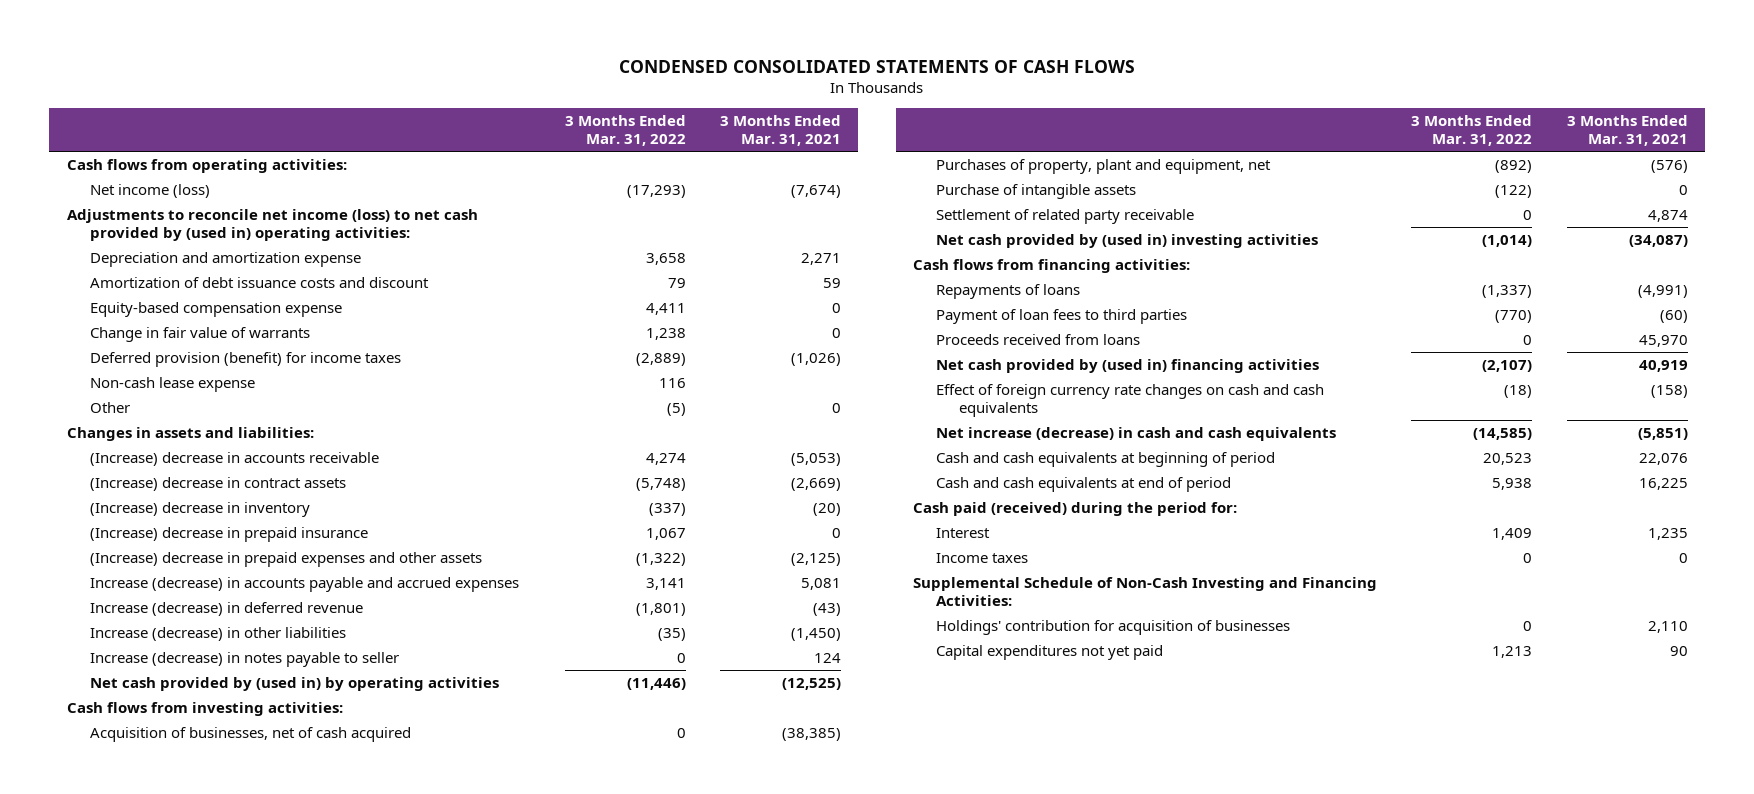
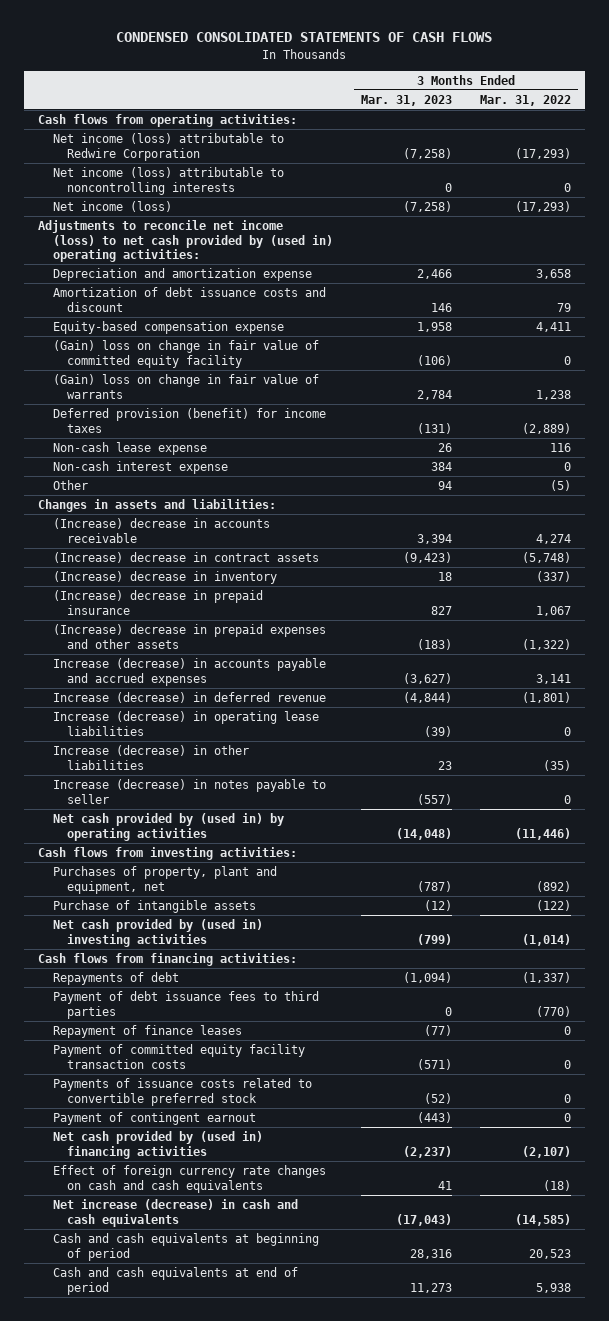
- | 3 Months Ended Mar. 31, 2022 | 3 Months Ended Mar. 31, 2021
+ | 3 Months Ended Mar. 31, 2023 | 3 Months Ended Mar. 31, 2022
+ Net income (loss) attributable to Redwire Corporation | (7,258) | (17,293)
+ Net income (loss) attributable to noncontrolling interests | 0 | 0
- Change in fair value of warrants | 1,238 | 0
+ (Gain) loss on change in fair value of committed equity facility | (106) | 0
+ (Gain) loss on change in fair value of warrants | 2,784 | 1,238
+ Non-cash interest expense | 384 | 0
+ Increase (decrease) in operating lease liabilities | (39) | 0
- Acquisition of businesses, net of cash acquired | 0 | (38,385)
- Settlement of related party receivable | 0 | 4,874
- Repayments of loans | (1,337) | (4,991)
- Payment of loan fees to third parties | (770) | (60)
- Proceeds received from loans | 0 | 45,970
+ Repayments of debt | (1,094) | (1,337)
+ Payment of debt issuance fees to third parties | 0 | (770)
+ Repayment of finance leases | (77) | 0
+ Payment of committed equity facility transaction costs | (571) | 0
+ Payments of issuance costs related to convertible preferred stock | (52) | 0
+ Payment of contingent earnout | (443) | 0
- Cash paid (received) during the period for:
- Interest | 1,409 | 1,235
- Income taxes | 0 | 0
- Supplemental Schedule of Non-Cash Investing and Financing Activities:
- Holdings' contribution for acquisition of businesses | 0 | 2,110
- Capital expenditures not yet paid | 1,213 | 90

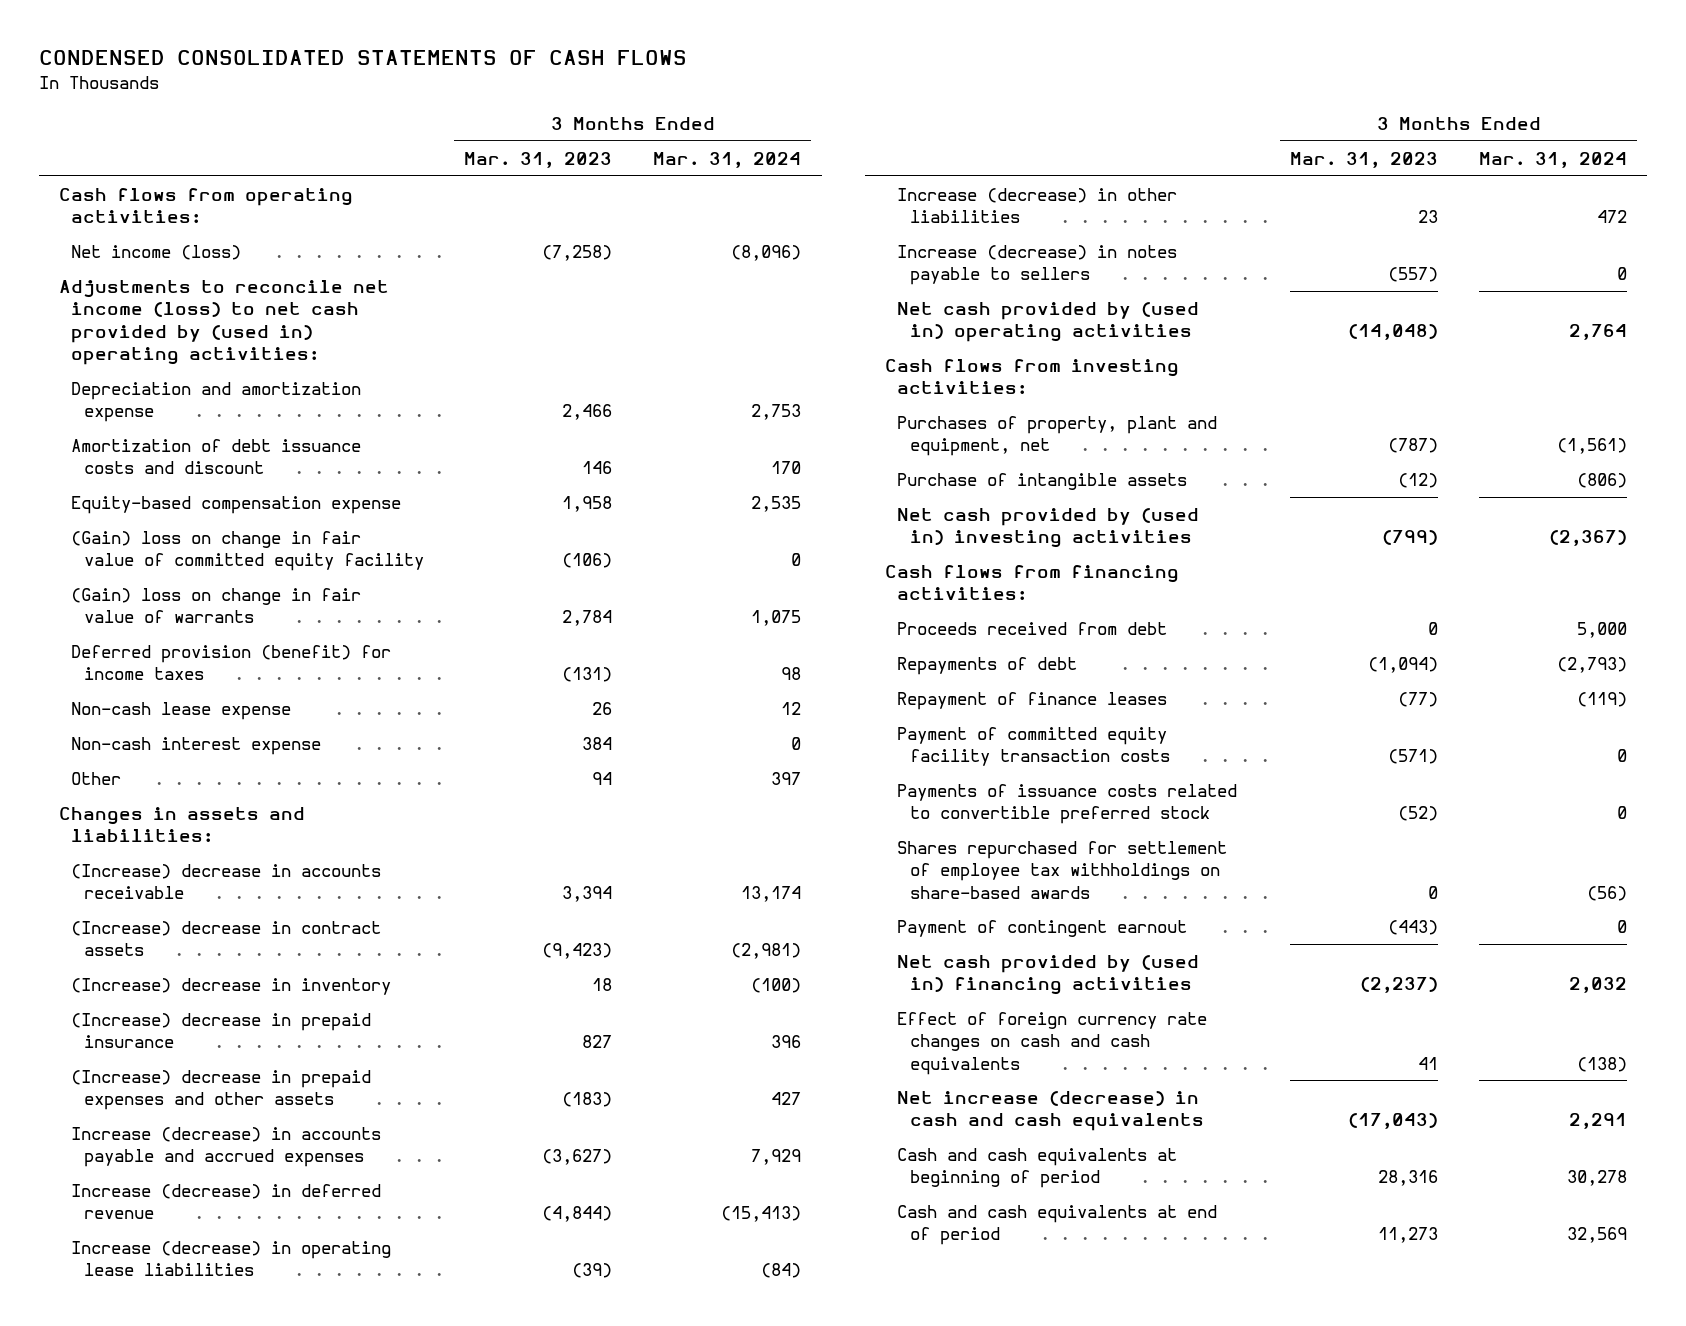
- | 3 Months Ended Mar. 31, 2023 | 3 Months Ended Mar. 31, 2022
+ | 3 Months Ended Mar. 31, 2023 | 3 Months Ended Mar. 31, 2024
- Net income (loss) attributable to Redwire Corporation | (7,258) | (17,293)
- Net income (loss) attributable to noncontrolling interests | 0 | 0
- Increase (decrease) in notes payable to seller | (557) | 0
- Net cash provided by (used in) by operating activities | (14,048) | (11,446)
+ Increase (decrease) in notes payable to sellers | (557) | 0
+ Net cash provided by (used in) operating activities | (14,048) | 2,764
+ Proceeds received from debt | 0 | 5,000
- Payment of debt issuance fees to third parties | 0 | (770)
+ Shares repurchased for settlement of employee tax withholdings on share-based awards | 0 | (56)

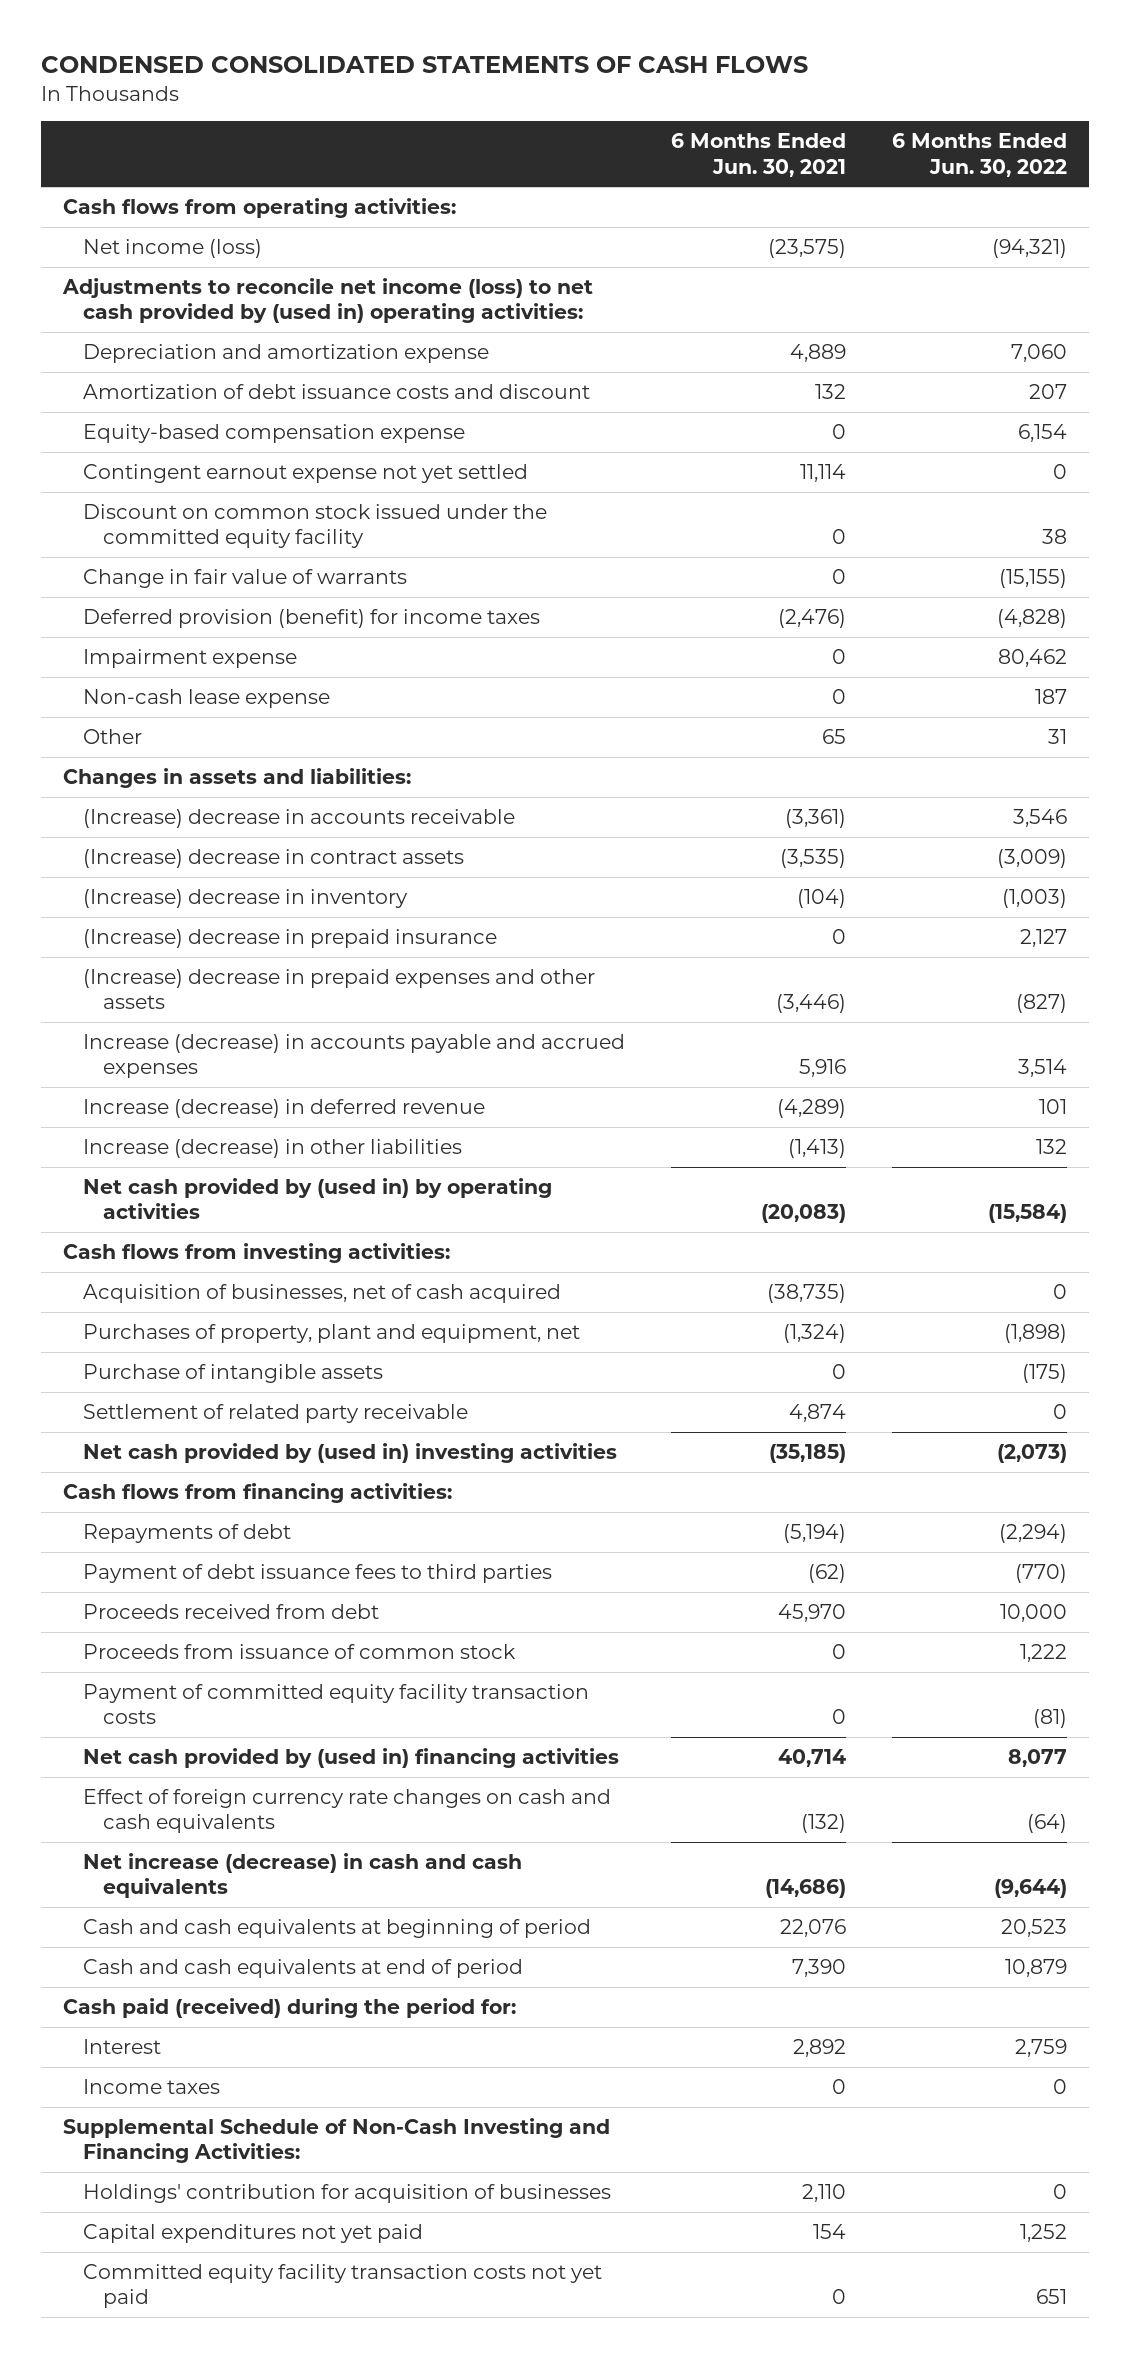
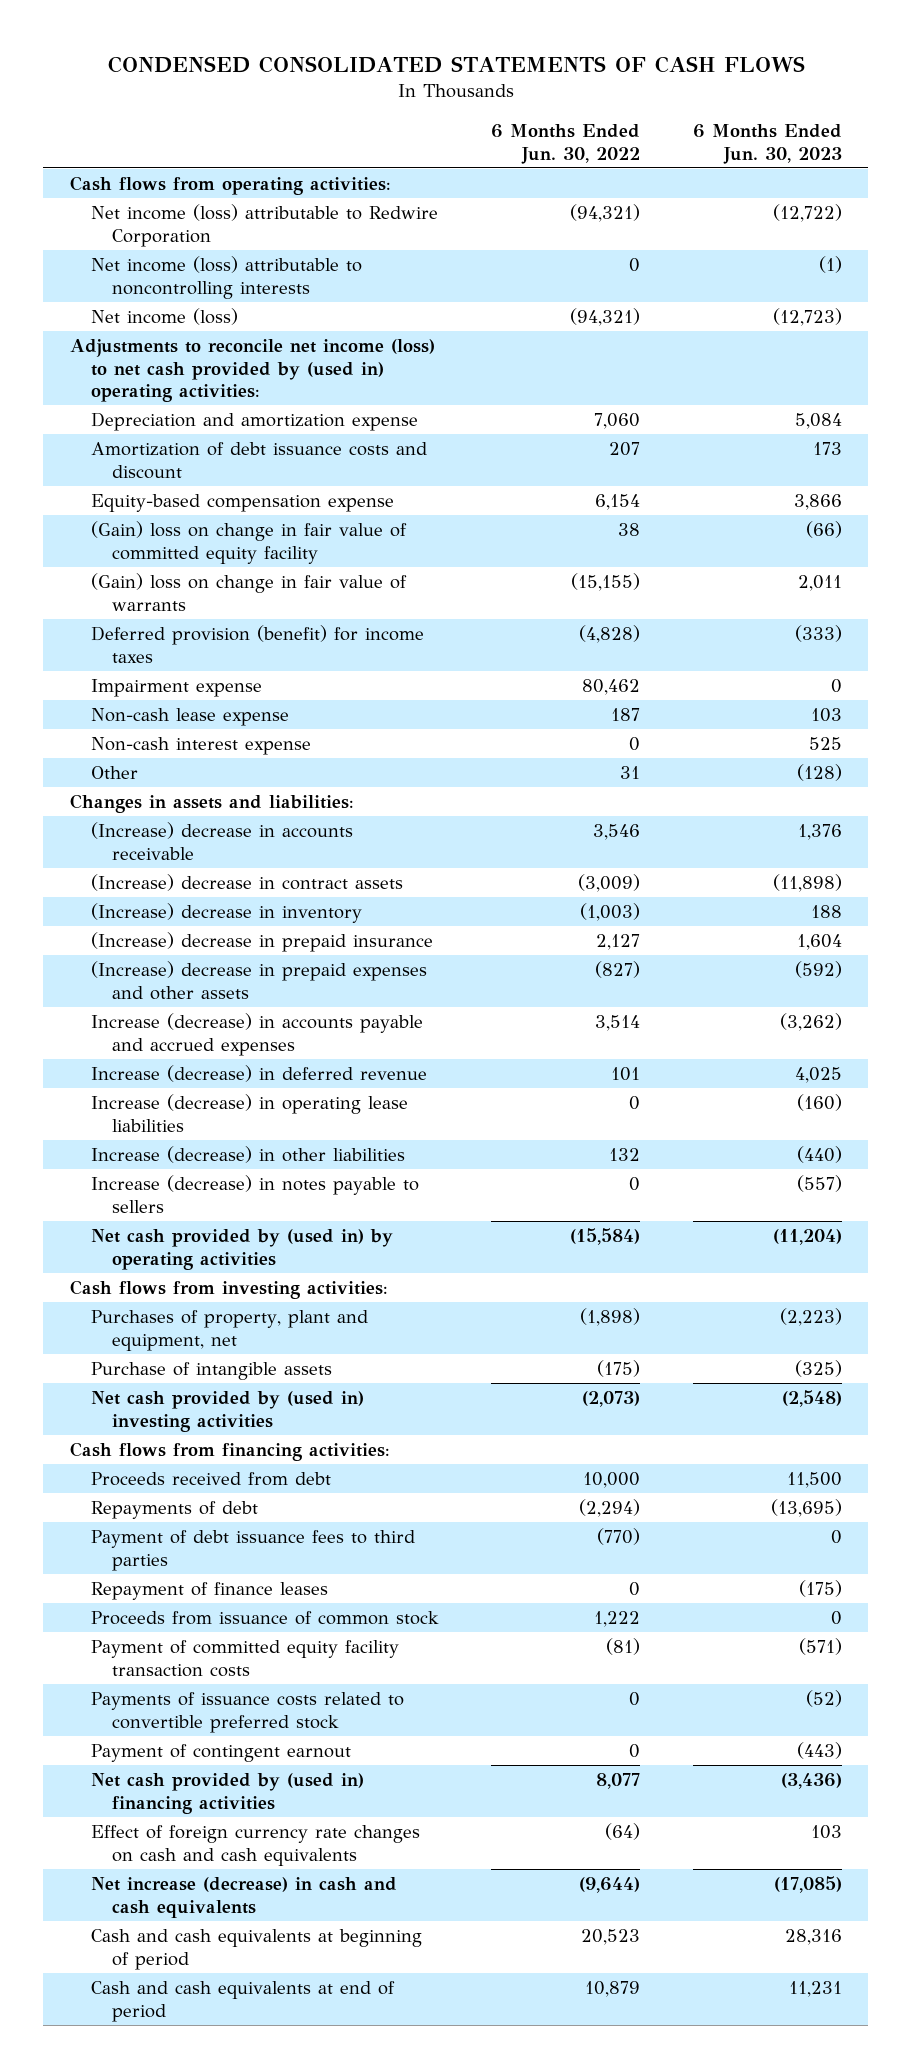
- | 6 Months Ended Jun. 30, 2021 | 6 Months Ended Jun. 30, 2022
+ | 6 Months Ended Jun. 30, 2022 | 6 Months Ended Jun. 30, 2023
+ Net income (loss) attributable to Redwire Corporation | (94,321) | (12,722)
+ Net income (loss) attributable to noncontrolling interests | 0 | (1)
- Contingent earnout expense not yet settled | 11,114 | 0
- Discount on common stock issued under the committed equity facility | 0 | 38
- Change in fair value of warrants | 0 | (15,155)
+ (Gain) loss on change in fair value of committed equity facility | 38 | (66)
+ (Gain) loss on change in fair value of warrants | (15,155) | 2,011
+ Non-cash interest expense | 0 | 525
+ Increase (decrease) in operating lease liabilities | 0 | (160)
+ Increase (decrease) in notes payable to sellers | 0 | (557)
- Acquisition of businesses, net of cash acquired | (38,735) | 0
- Settlement of related party receivable | 4,874 | 0
moved up: Proceeds received from debt | 10,000 | 11,500
+ Repayment of finance leases | 0 | (175)
+ Payments of issuance costs related to convertible preferred stock | 0 | (52)
+ Payment of contingent earnout | 0 | (443)
- Cash paid (received) during the period for:
- Interest | 2,892 | 2,759
- Income taxes | 0 | 0
- Supplemental Schedule of Non-Cash Investing and Financing Activities:
- Holdings' contribution for acquisition of businesses | 2,110 | 0
- Capital expenditures not yet paid | 154 | 1,252
- Committed equity facility transaction costs not yet paid | 0 | 651

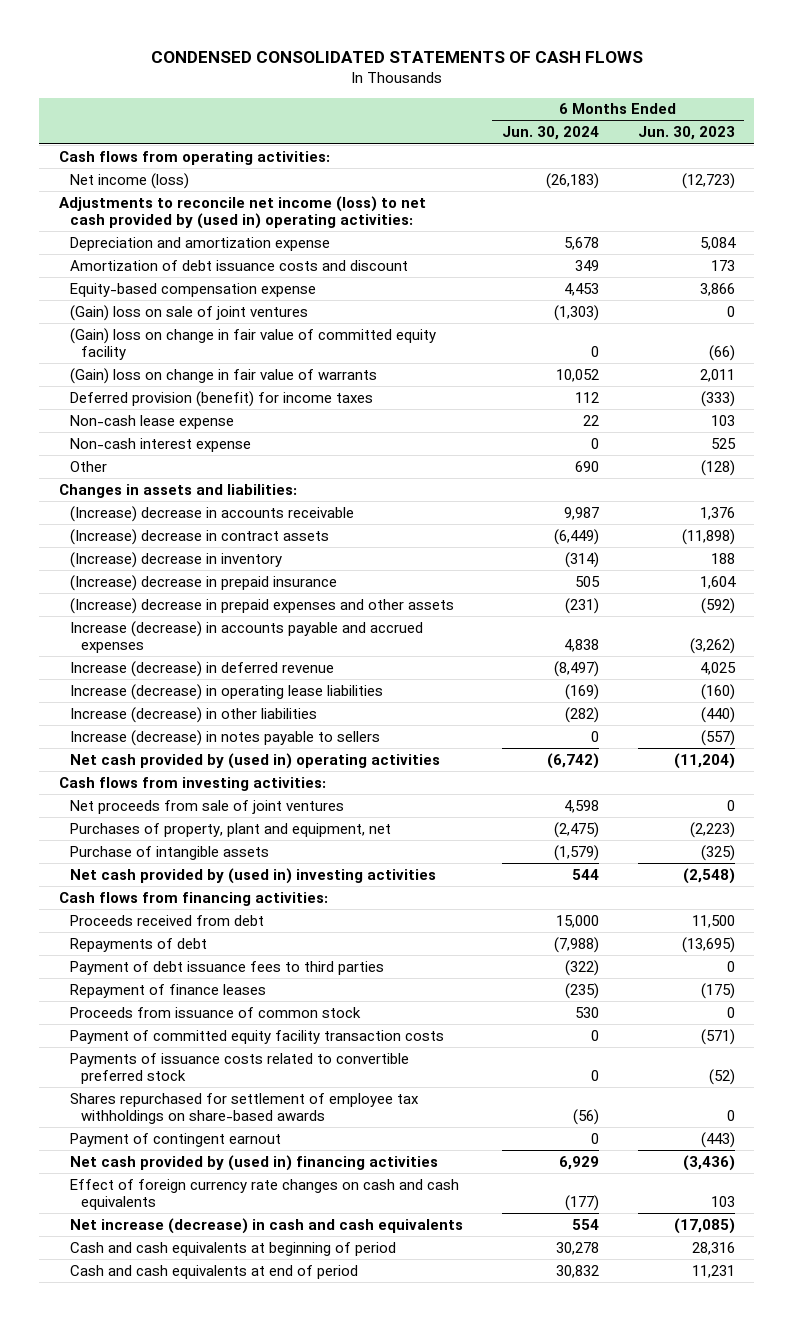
- | 6 Months Ended Jun. 30, 2022 | 6 Months Ended Jun. 30, 2023
+ | 6 Months Ended Jun. 30, 2024 | 6 Months Ended Jun. 30, 2023
- Net income (loss) attributable to Redwire Corporation | (94,321) | (12,722)
- Net income (loss) attributable to noncontrolling interests | 0 | (1)
+ (Gain) loss on sale of joint ventures | (1,303) | 0
- Impairment expense | 80,462 | 0
- Net cash provided by (used in) by operating activities | (15,584) | (11,204)
+ Net cash provided by (used in) operating activities | (6,742) | (11,204)
+ Net proceeds from sale of joint ventures | 4,598 | 0
+ Shares repurchased for settlement of employee tax withholdings on share-based awards | (56) | 0

